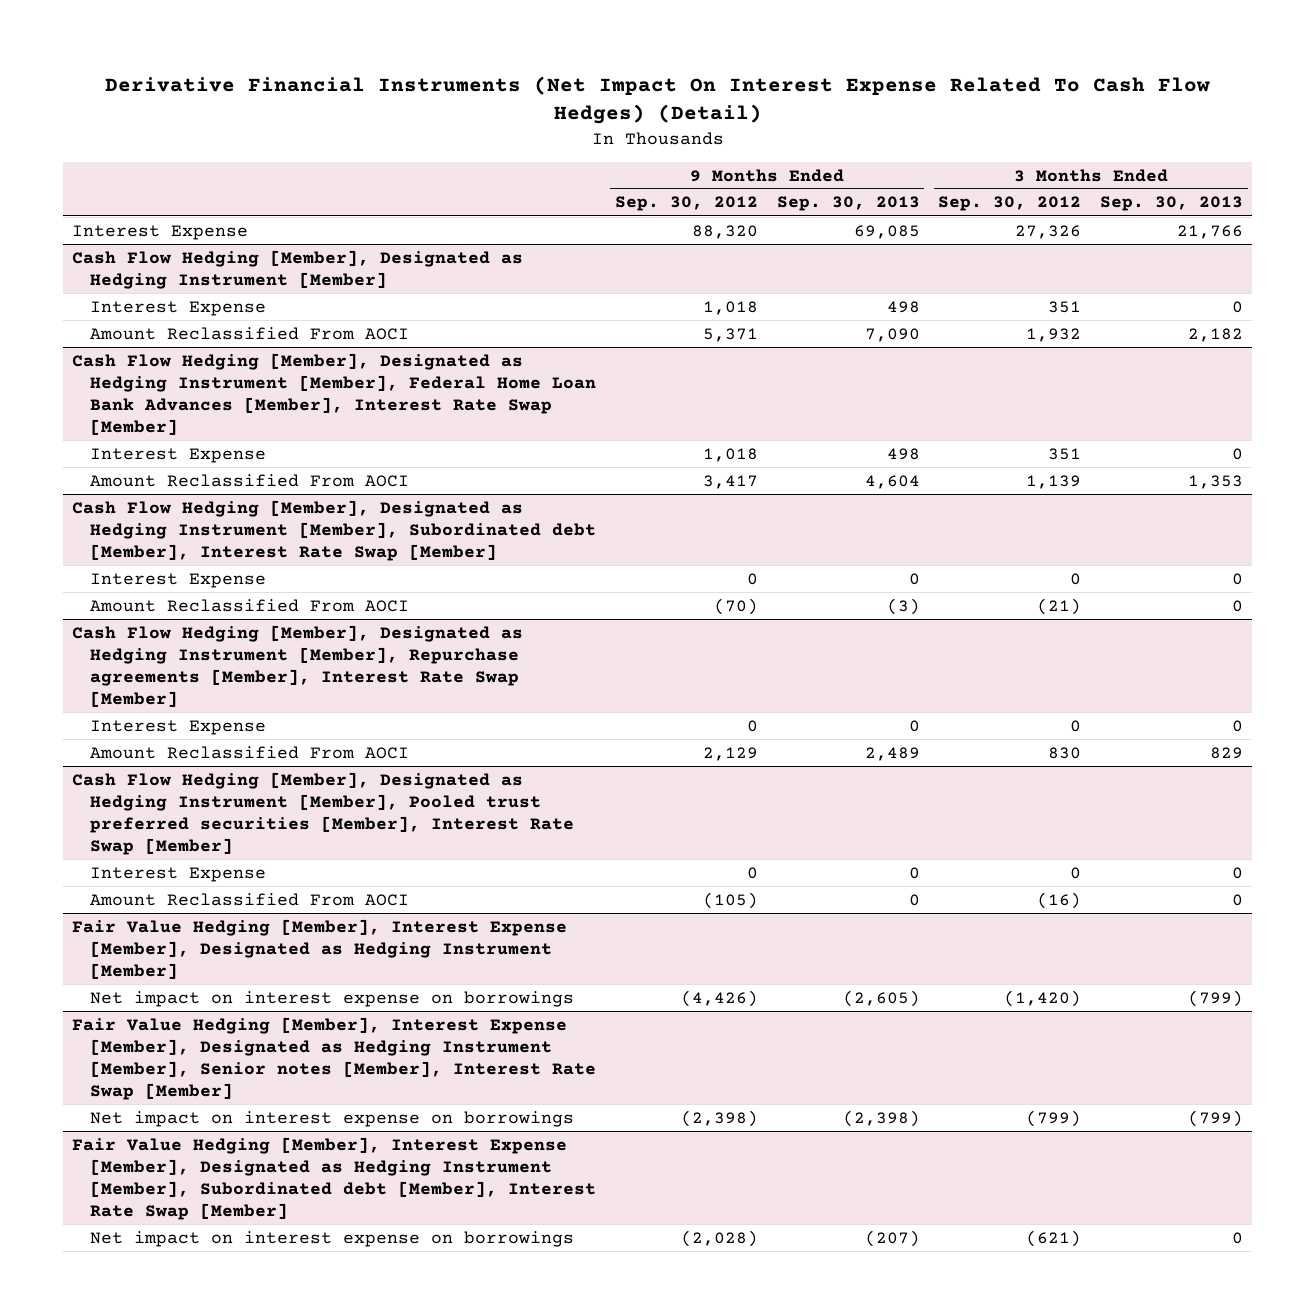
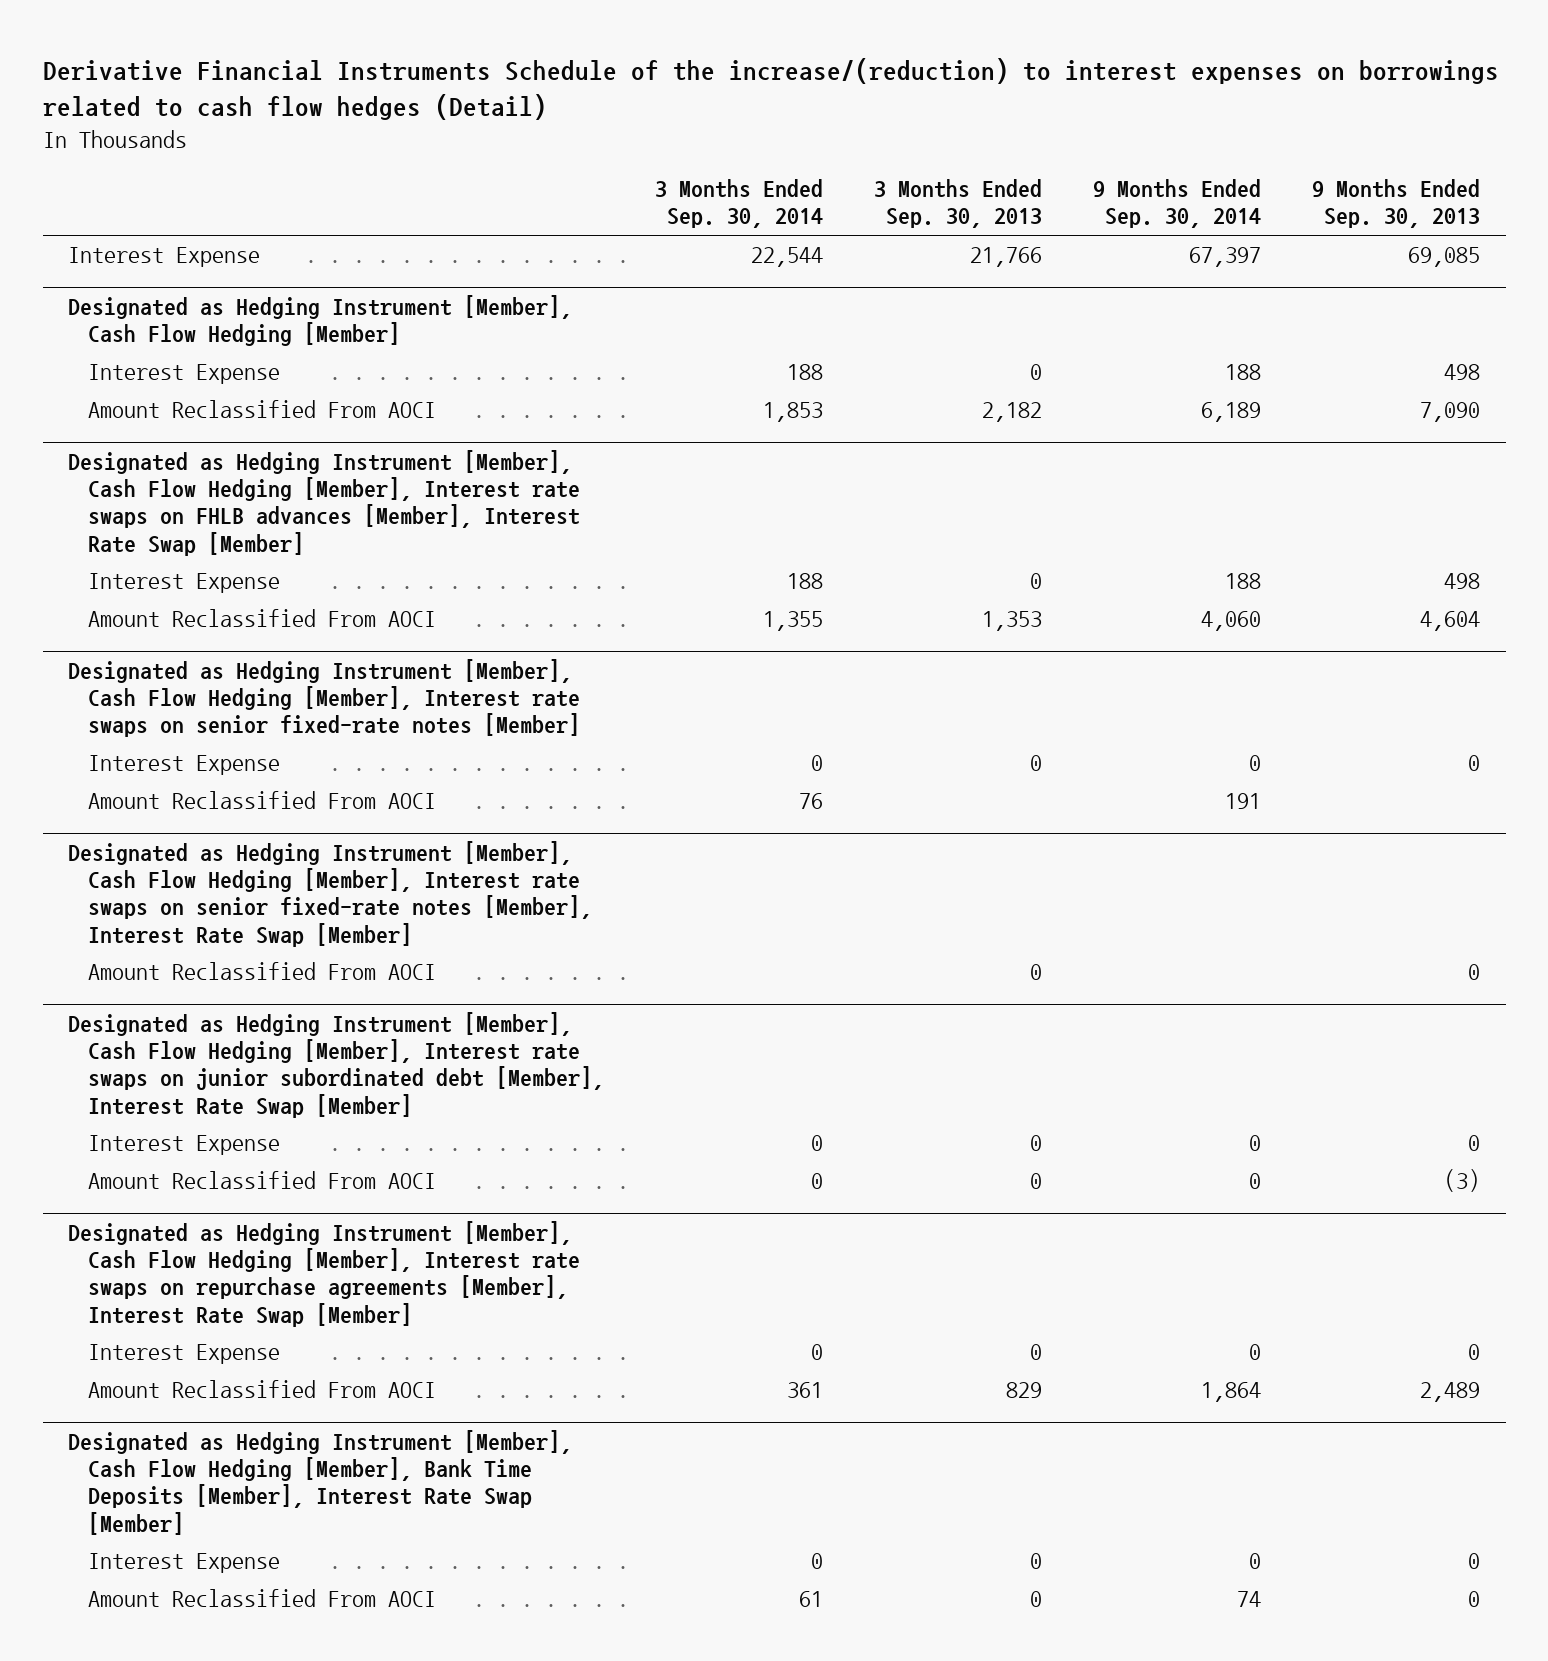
- Derivative Financial Instruments (Net Impact On Interest Expense Related To Cash Flow Hedges) (Detail)
+ Derivative Financial Instruments Schedule of the increase/(reduction) to interest expenses on borrowings related to cash flow hedges (Detail)
- | 9 Months Ended Sep. 30, 2012 | 9 Months Ended Sep. 30, 2013 | 3 Months Ended Sep. 30, 2012 | 3 Months Ended Sep. 30, 2013
+ | 3 Months Ended Sep. 30, 2014 | 3 Months Ended Sep. 30, 2013 | 9 Months Ended Sep. 30, 2014 | 9 Months Ended Sep. 30, 2013
- Cash Flow Hedging [Member], Designated as Hedging Instrument [Member]
+ Designated as Hedging Instrument [Member], Cash Flow Hedging [Member]
- Cash Flow Hedging [Member], Designated as Hedging Instrument [Member], Federal Home Loan Bank Advances [Member], Interest Rate Swap [Member]
+ Designated as Hedging Instrument [Member], Cash Flow Hedging [Member], Interest rate swaps on FHLB advances [Member], Interest Rate Swap [Member]
- Cash Flow Hedging [Member], Designated as Hedging Instrument [Member], Subordinated debt [Member], Interest Rate Swap [Member]
+ Designated as Hedging Instrument [Member], Cash Flow Hedging [Member], Interest rate swaps on senior fixed-rate notes [Member]
+ Amount Reclassified From AOCI | 76 | | 191 |
+ Designated as Hedging Instrument [Member], Cash Flow Hedging [Member], Interest rate swaps on senior fixed-rate notes [Member], Interest Rate Swap [Member]
+ Amount Reclassified From AOCI | | 0 | | 0
+ Designated as Hedging Instrument [Member], Cash Flow Hedging [Member], Interest rate swaps on junior subordinated debt [Member], Interest Rate Swap [Member]
+ Interest Expense | 0 | 0 | 0 | 0
- Cash Flow Hedging [Member], Designated as Hedging Instrument [Member], Repurchase agreements [Member], Interest Rate Swap [Member]
+ Designated as Hedging Instrument [Member], Cash Flow Hedging [Member], Interest rate swaps on repurchase agreements [Member], Interest Rate Swap [Member]
- Cash Flow Hedging [Member], Designated as Hedging Instrument [Member], Pooled trust preferred securities [Member], Interest Rate Swap [Member]
+ Designated as Hedging Instrument [Member], Cash Flow Hedging [Member], Bank Time Deposits [Member], Interest Rate Swap [Member]
- Fair Value Hedging [Member], Interest Expense [Member], Designated as Hedging Instrument [Member]
- Net impact on interest expense on borrowings | (4,426) | (2,605) | (1,420) | (799)
- Fair Value Hedging [Member], Interest Expense [Member], Designated as Hedging Instrument [Member], Senior notes [Member], Interest Rate Swap [Member]
- Net impact on interest expense on borrowings | (2,398) | (2,398) | (799) | (799)
- Fair Value Hedging [Member], Interest Expense [Member], Designated as Hedging Instrument [Member], Subordinated debt [Member], Interest Rate Swap [Member]
- Net impact on interest expense on borrowings | (2,028) | (207) | (621) | 0

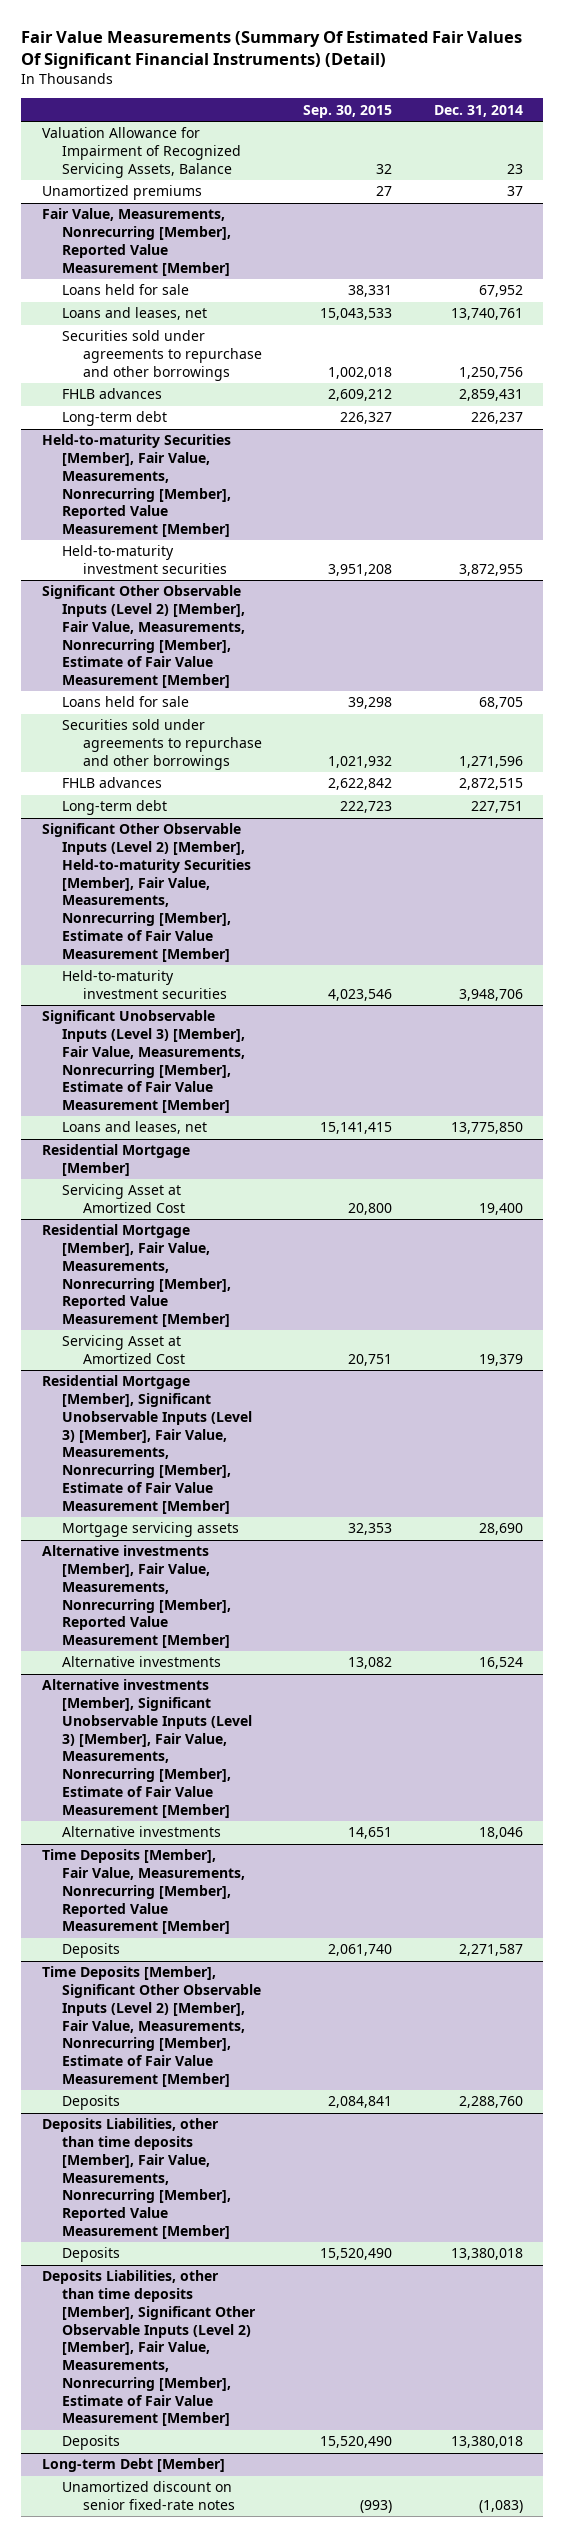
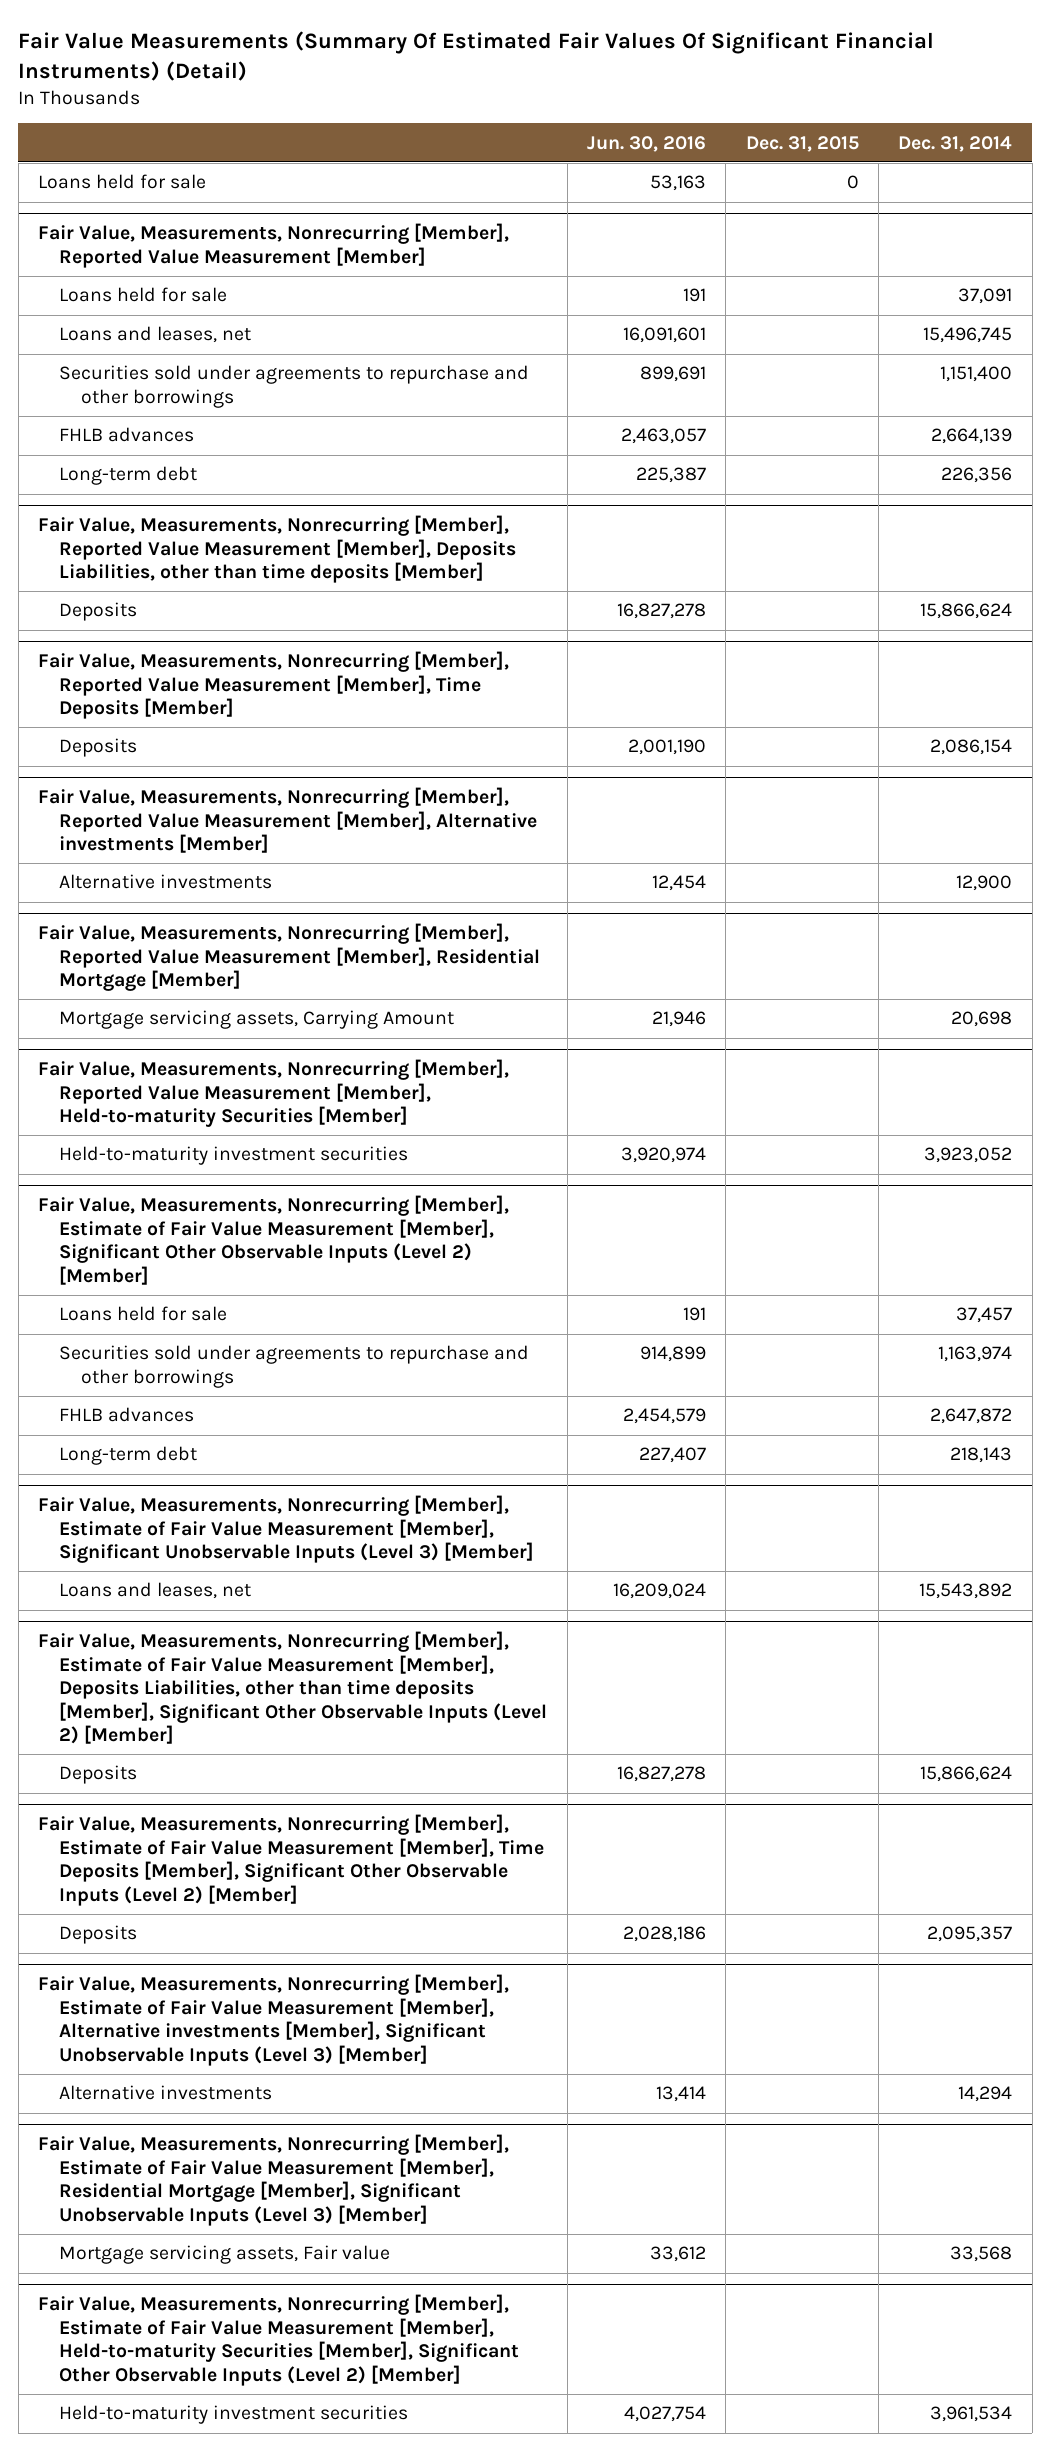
- | Sep. 30, 2015 | Dec. 31, 2014
+ | Jun. 30, 2016 | Dec. 31, 2015 | Dec. 31, 2014
- Valuation Allowance for Impairment of Recognized Servicing Assets, Balance | 32 | 23
- Unamortized premiums | 27 | 37
+ Loans held for sale | 53,163 | 0 |
@ Fair Value, Measurements, Nonrecurring [Member], Reported Value Measurement [Member]
- Loans held for sale | 38,331 | 67,952
- Loans and leases, net | 15,043,533 | 13,740,761
- Securities sold under agreements to repurchase and other borrowings | 1,002,018 | 1,250,756
- FHLB advances | 2,609,212 | 2,859,431
- Long-term debt | 226,327 | 226,237
- Held-to-maturity Securities [Member], Fair Value, Measurements, Nonrecurring [Member], Reported Value Measurement [Member]
- Held-to-maturity investment securities | 3,951,208 | 3,872,955
- Significant Other Observable Inputs (Level 2) [Member], Fair Value, Measurements, Nonrecurring [Member], Estimate of Fair Value Measurement [Member]
- Loans held for sale | 39,298 | 68,705
- Securities sold under agreements to repurchase and other borrowings | 1,021,932 | 1,271,596
- FHLB advances | 2,622,842 | 2,872,515
- Long-term debt | 222,723 | 227,751
- Significant Other Observable Inputs (Level 2) [Member], Held-to-maturity Securities [Member], Fair Value, Measurements, Nonrecurring [Member], Estimate of Fair Value Measurement [Member]
- Held-to-maturity investment securities | 4,023,546 | 3,948,706
- Significant Unobservable Inputs (Level 3) [Member], Fair Value, Measurements, Nonrecurring [Member], Estimate of Fair Value Measurement [Member]
- Loans and leases, net | 15,141,415 | 13,775,850
- Residential Mortgage [Member]
- Servicing Asset at Amortized Cost | 20,800 | 19,400
- Residential Mortgage [Member], Fair Value, Measurements, Nonrecurring [Member], Reported Value Measurement [Member]
- Servicing Asset at Amortized Cost | 20,751 | 19,379
- Residential Mortgage [Member], Significant Unobservable Inputs (Level 3) [Member], Fair Value, Measurements, Nonrecurring [Member], Estimate of Fair Value Measurement [Member]
- Mortgage servicing assets | 32,353 | 28,690
- Alternative investments [Member], Fair Value, Measurements, Nonrecurring [Member], Reported Value Measurement [Member]
- Alternative investments | 13,082 | 16,524
- Alternative investments [Member], Significant Unobservable Inputs (Level 3) [Member], Fair Value, Measurements, Nonrecurring [Member], Estimate of Fair Value Measurement [Member]
- Alternative investments | 14,651 | 18,046
- Time Deposits [Member], Fair Value, Measurements, Nonrecurring [Member], Reported Value Measurement [Member]
- Deposits | 2,061,740 | 2,271,587
- Time Deposits [Member], Significant Other Observable Inputs (Level 2) [Member], Fair Value, Measurements, Nonrecurring [Member], Estimate of Fair Value Measurement [Member]
- Deposits | 2,084,841 | 2,288,760
- Deposits Liabilities, other than time deposits [Member], Fair Value, Measurements, Nonrecurring [Member], Reported Value Measurement [Member]
- Deposits | 15,520,490 | 13,380,018
- Deposits Liabilities, other than time deposits [Member], Significant Other Observable Inputs (Level 2) [Member], Fair Value, Measurements, Nonrecurring [Member], Estimate of Fair Value Measurement [Member]
- Deposits | 15,520,490 | 13,380,018
- Long-term Debt [Member]
- Unamortized discount on senior fixed-rate notes | (993) | (1,083)
@ Fair Value, Measurements, Nonrecurring [Member], Reported Value Measurement [Member]
+ Loans held for sale | 191 | | 37,091
+ Loans and leases, net | 16,091,601 | | 15,496,745
+ Securities sold under agreements to repurchase and other borrowings | 899,691 | | 1,151,400
+ FHLB advances | 2,463,057 | | 2,664,139
+ Long-term debt | 225,387 | | 226,356
+ Fair Value, Measurements, Nonrecurring [Member], Reported Value Measurement [Member], Deposits Liabilities, other than time deposits [Member]
+ Deposits | 16,827,278 | | 15,866,624
+ Fair Value, Measurements, Nonrecurring [Member], Reported Value Measurement [Member], Time Deposits [Member]
+ Deposits | 2,001,190 | | 2,086,154
+ Fair Value, Measurements, Nonrecurring [Member], Reported Value Measurement [Member], Alternative investments [Member]
+ Alternative investments | 12,454 | | 12,900
+ Fair Value, Measurements, Nonrecurring [Member], Reported Value Measurement [Member], Residential Mortgage [Member]
+ Mortgage servicing assets, Carrying Amount | 21,946 | | 20,698
+ Fair Value, Measurements, Nonrecurring [Member], Reported Value Measurement [Member], Held-to-maturity Securities [Member]
+ Held-to-maturity investment securities | 3,920,974 | | 3,923,052
+ Fair Value, Measurements, Nonrecurring [Member], Estimate of Fair Value Measurement [Member], Significant Other Observable Inputs (Level 2) [Member]
+ Loans held for sale | 191 | | 37,457
+ Securities sold under agreements to repurchase and other borrowings | 914,899 | | 1,163,974
+ FHLB advances | 2,454,579 | | 2,647,872
+ Long-term debt | 227,407 | | 218,143
+ Fair Value, Measurements, Nonrecurring [Member], Estimate of Fair Value Measurement [Member], Significant Unobservable Inputs (Level 3) [Member]
+ Loans and leases, net | 16,209,024 | | 15,543,892
+ Fair Value, Measurements, Nonrecurring [Member], Estimate of Fair Value Measurement [Member], Deposits Liabilities, other than time deposits [Member], Significant Other Observable Inputs (Level 2) [Member]
+ Deposits | 16,827,278 | | 15,866,624
+ Fair Value, Measurements, Nonrecurring [Member], Estimate of Fair Value Measurement [Member], Time Deposits [Member], Significant Other Observable Inputs (Level 2) [Member]
+ Deposits | 2,028,186 | | 2,095,357
+ Fair Value, Measurements, Nonrecurring [Member], Estimate of Fair Value Measurement [Member], Alternative investments [Member], Significant Unobservable Inputs (Level 3) [Member]
+ Alternative investments | 13,414 | | 14,294
+ Fair Value, Measurements, Nonrecurring [Member], Estimate of Fair Value Measurement [Member], Residential Mortgage [Member], Significant Unobservable Inputs (Level 3) [Member]
+ Mortgage servicing assets, Fair value | 33,612 | | 33,568
+ Fair Value, Measurements, Nonrecurring [Member], Estimate of Fair Value Measurement [Member], Held-to-maturity Securities [Member], Significant Other Observable Inputs (Level 2) [Member]
+ Held-to-maturity investment securities | 4,027,754 | | 3,961,534

